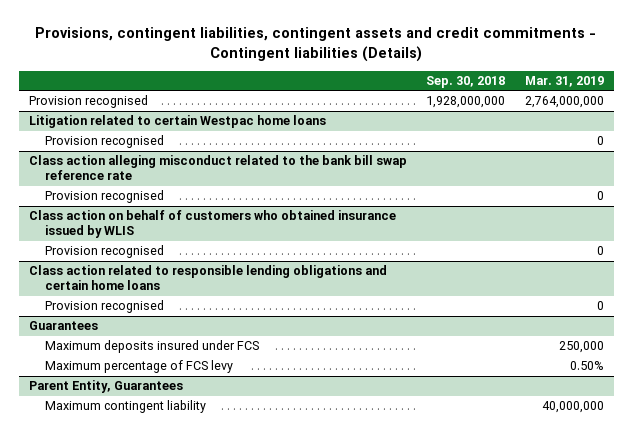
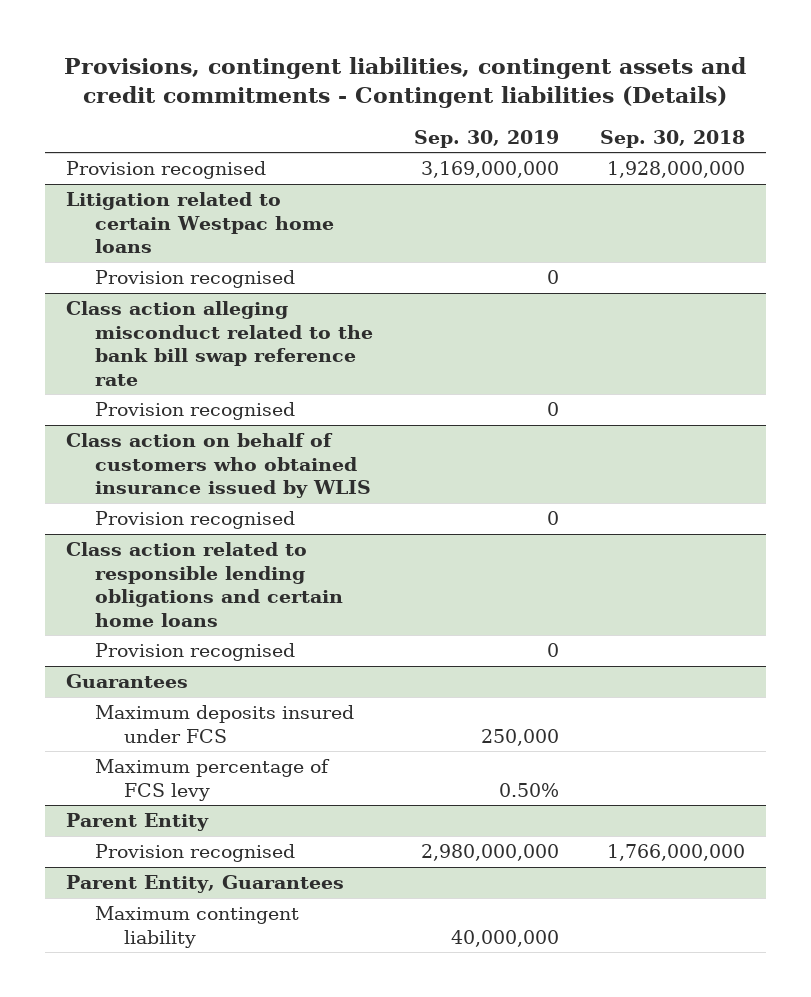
- | Sep. 30, 2018 | Mar. 31, 2019
+ | Sep. 30, 2019 | Sep. 30, 2018
+ Parent Entity
+ Provision recognised | 2,980,000,000 | 1,766,000,000

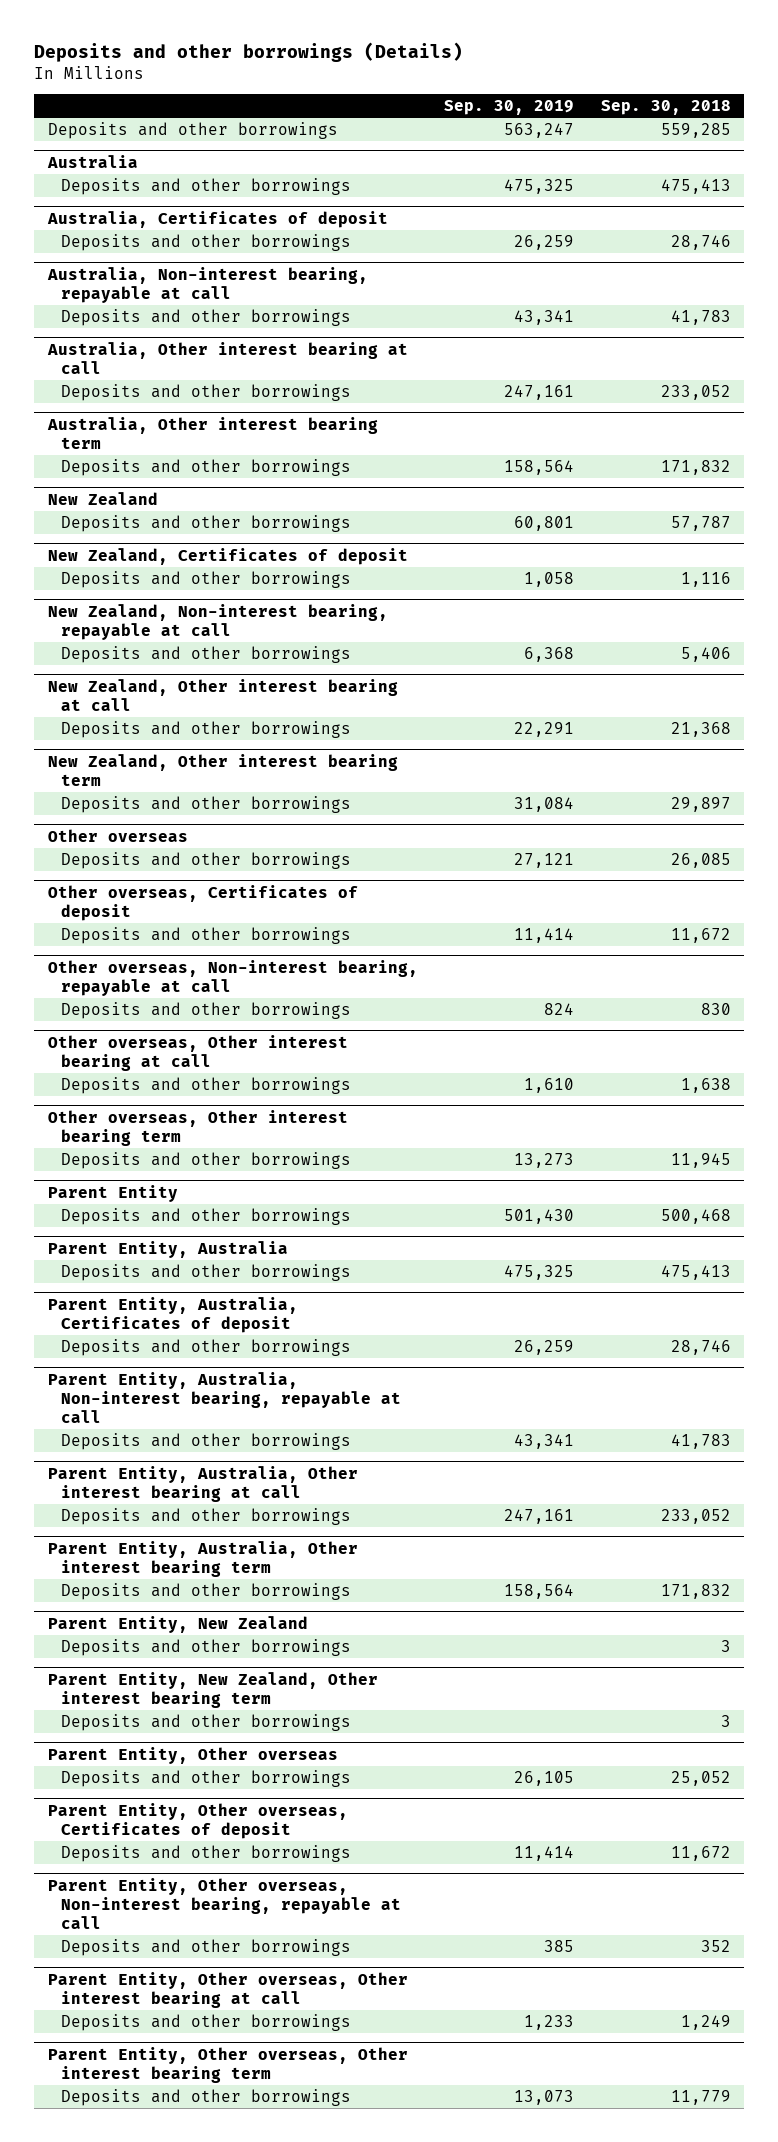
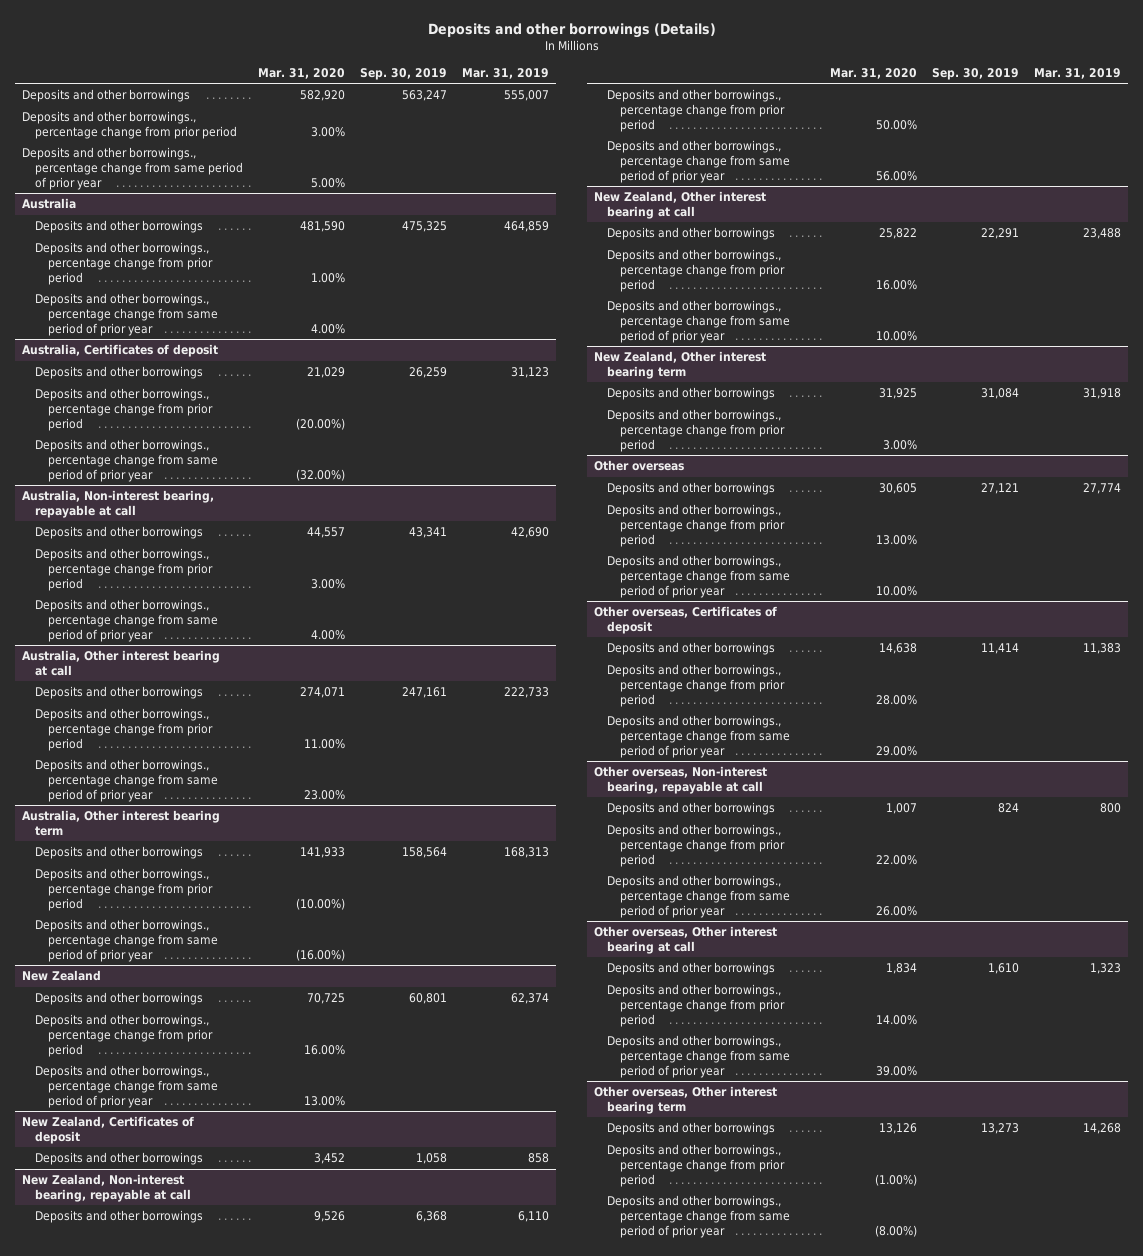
- | Sep. 30, 2019 | Sep. 30, 2018
+ | Mar. 31, 2020 | Sep. 30, 2019 | Mar. 31, 2019
+ Deposits and other borrowings., percentage change from prior period | 3.00% | |
+ Deposits and other borrowings., percentage change from same period of prior year | 5.00% | |
@ Australia
+ Deposits and other borrowings., percentage change from prior period | 1.00% | |
+ Deposits and other borrowings., percentage change from same period of prior year | 4.00% | |
@ Australia, Certificates of deposit
+ Deposits and other borrowings., percentage change from prior period | (20.00%) | |
+ Deposits and other borrowings., percentage change from same period of prior year | (32.00%) | |
@ Australia, Non-interest bearing, repayable at call
+ Deposits and other borrowings., percentage change from prior period | 3.00% | |
+ Deposits and other borrowings., percentage change from same period of prior year | 4.00% | |
@ Australia, Other interest bearing at call
+ Deposits and other borrowings., percentage change from prior period | 11.00% | |
+ Deposits and other borrowings., percentage change from same period of prior year | 23.00% | |
@ Australia, Other interest bearing term
+ Deposits and other borrowings., percentage change from prior period | (10.00%) | |
+ Deposits and other borrowings., percentage change from same period of prior year | (16.00%) | |
@ New Zealand
+ Deposits and other borrowings., percentage change from prior period | 16.00% | |
+ Deposits and other borrowings., percentage change from same period of prior year | 13.00% | |
@ New Zealand, Non-interest bearing, repayable at call
+ Deposits and other borrowings., percentage change from prior period | 50.00% | |
+ Deposits and other borrowings., percentage change from same period of prior year | 56.00% | |
@ New Zealand, Other interest bearing at call
+ Deposits and other borrowings., percentage change from prior period | 16.00% | |
+ Deposits and other borrowings., percentage change from same period of prior year | 10.00% | |
@ New Zealand, Other interest bearing term
+ Deposits and other borrowings., percentage change from prior period | 3.00% | |
@ Other overseas
+ Deposits and other borrowings., percentage change from prior period | 13.00% | |
+ Deposits and other borrowings., percentage change from same period of prior year | 10.00% | |
@ Other overseas, Certificates of deposit
+ Deposits and other borrowings., percentage change from prior period | 28.00% | |
+ Deposits and other borrowings., percentage change from same period of prior year | 29.00% | |
@ Other overseas, Non-interest bearing, repayable at call
+ Deposits and other borrowings., percentage change from prior period | 22.00% | |
+ Deposits and other borrowings., percentage change from same period of prior year | 26.00% | |
@ Other overseas, Other interest bearing at call
+ Deposits and other borrowings., percentage change from prior period | 14.00% | |
+ Deposits and other borrowings., percentage change from same period of prior year | 39.00% | |
- Parent Entity
- Deposits and other borrowings | 501,430 | 500,468
- Parent Entity, Australia
- Deposits and other borrowings | 475,325 | 475,413
- Parent Entity, Australia, Certificates of deposit
- Deposits and other borrowings | 26,259 | 28,746
- Parent Entity, Australia, Non-interest bearing, repayable at call
- Deposits and other borrowings | 43,341 | 41,783
- Parent Entity, Australia, Other interest bearing at call
- Deposits and other borrowings | 247,161 | 233,052
- Parent Entity, Australia, Other interest bearing term
- Deposits and other borrowings | 158,564 | 171,832
- Parent Entity, New Zealand
- Deposits and other borrowings | | 3
- Parent Entity, New Zealand, Other interest bearing term
- Deposits and other borrowings | | 3
- Parent Entity, Other overseas
- Deposits and other borrowings | 26,105 | 25,052
- Parent Entity, Other overseas, Certificates of deposit
- Deposits and other borrowings | 11,414 | 11,672
- Parent Entity, Other overseas, Non-interest bearing, repayable at call
- Deposits and other borrowings | 385 | 352
- Parent Entity, Other overseas, Other interest bearing at call
- Deposits and other borrowings | 1,233 | 1,249
- Parent Entity, Other overseas, Other interest bearing term
- Deposits and other borrowings | 13,073 | 11,779
@ Other overseas, Other interest bearing term
+ Deposits and other borrowings., percentage change from prior period | (1.00%) | |
+ Deposits and other borrowings., percentage change from same period of prior year | (8.00%) | |

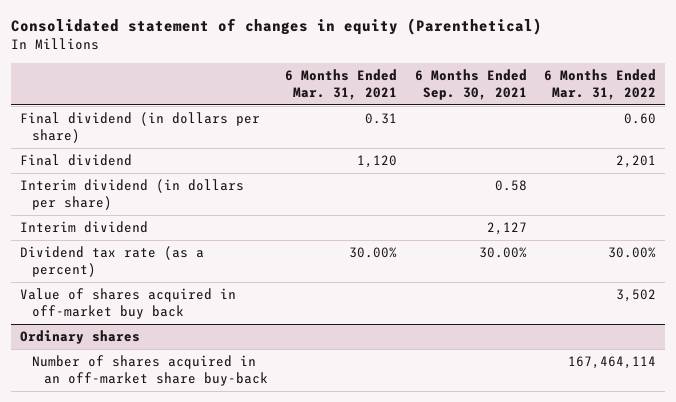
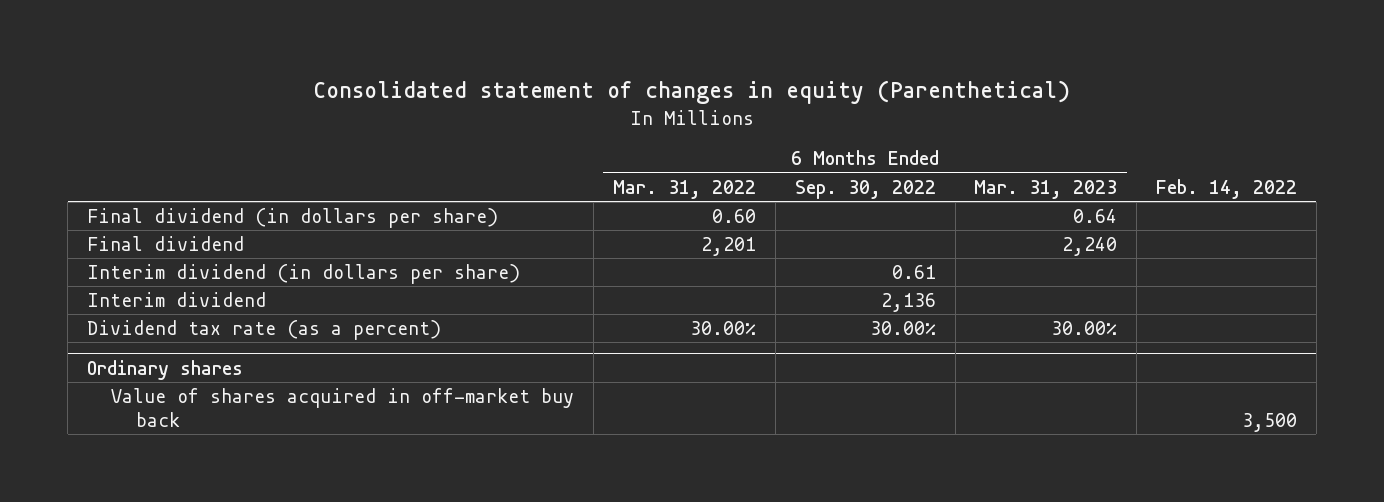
- | 6 Months Ended Mar. 31, 2021 | 6 Months Ended Sep. 30, 2021 | 6 Months Ended Mar. 31, 2022
+ | 6 Months Ended Mar. 31, 2022 | 6 Months Ended Sep. 30, 2022 | 6 Months Ended Mar. 31, 2023 | Feb. 14, 2022
- Value of shares acquired in off-market buy back | | | 3,502
@ Ordinary shares
- Number of shares acquired in an off-market share buy-back | | | 167,464,114
+ Value of shares acquired in off-market buy back | | | | 3,500

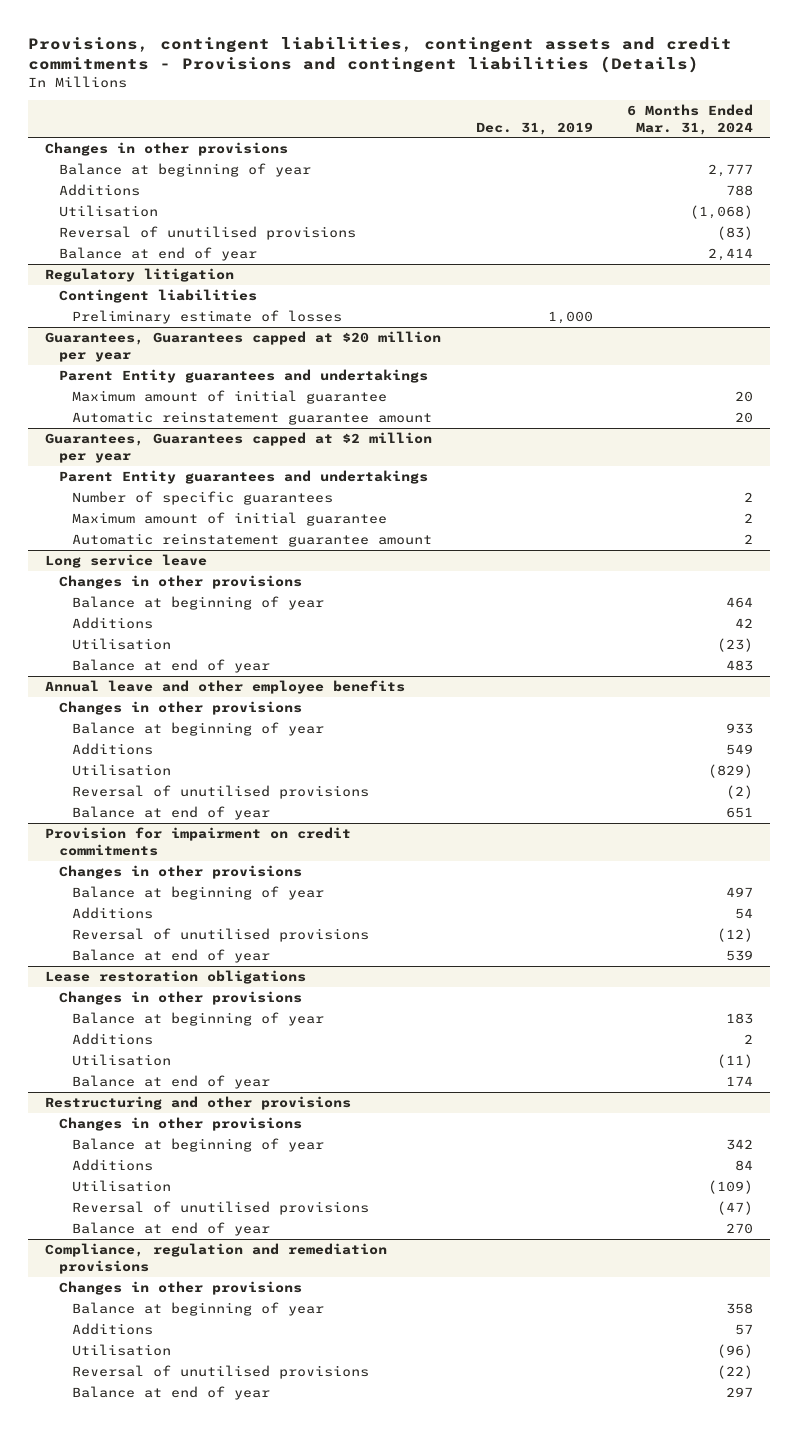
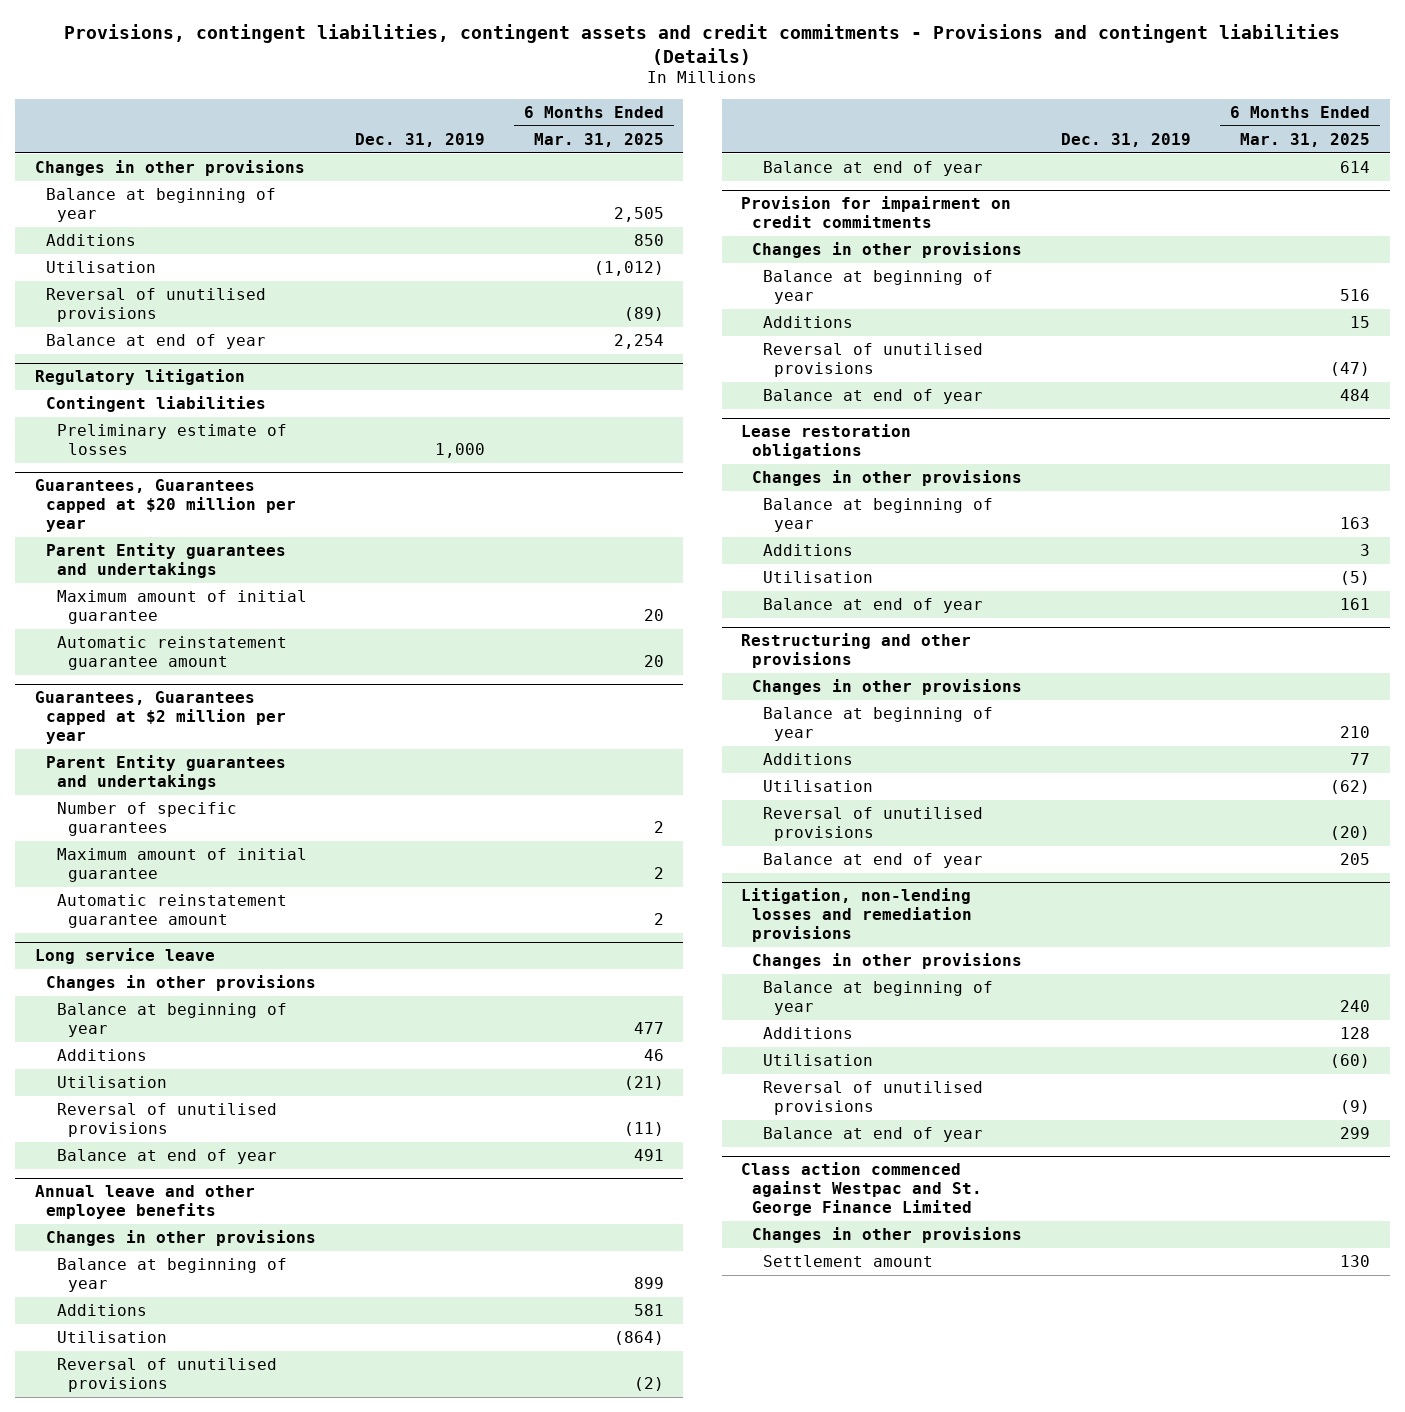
- | Dec. 31, 2019 | 6 Months Ended Mar. 31, 2024
+ | Dec. 31, 2019 | 6 Months Ended Mar. 31, 2025
@ Long service leave
+ Reversal of unutilised provisions | | (11)
- Compliance, regulation and remediation provisions
+ Litigation, non-lending losses and remediation provisions
+ Class action commenced against Westpac and St. George Finance Limited
+ Changes in other provisions
+ Settlement amount | | 130

